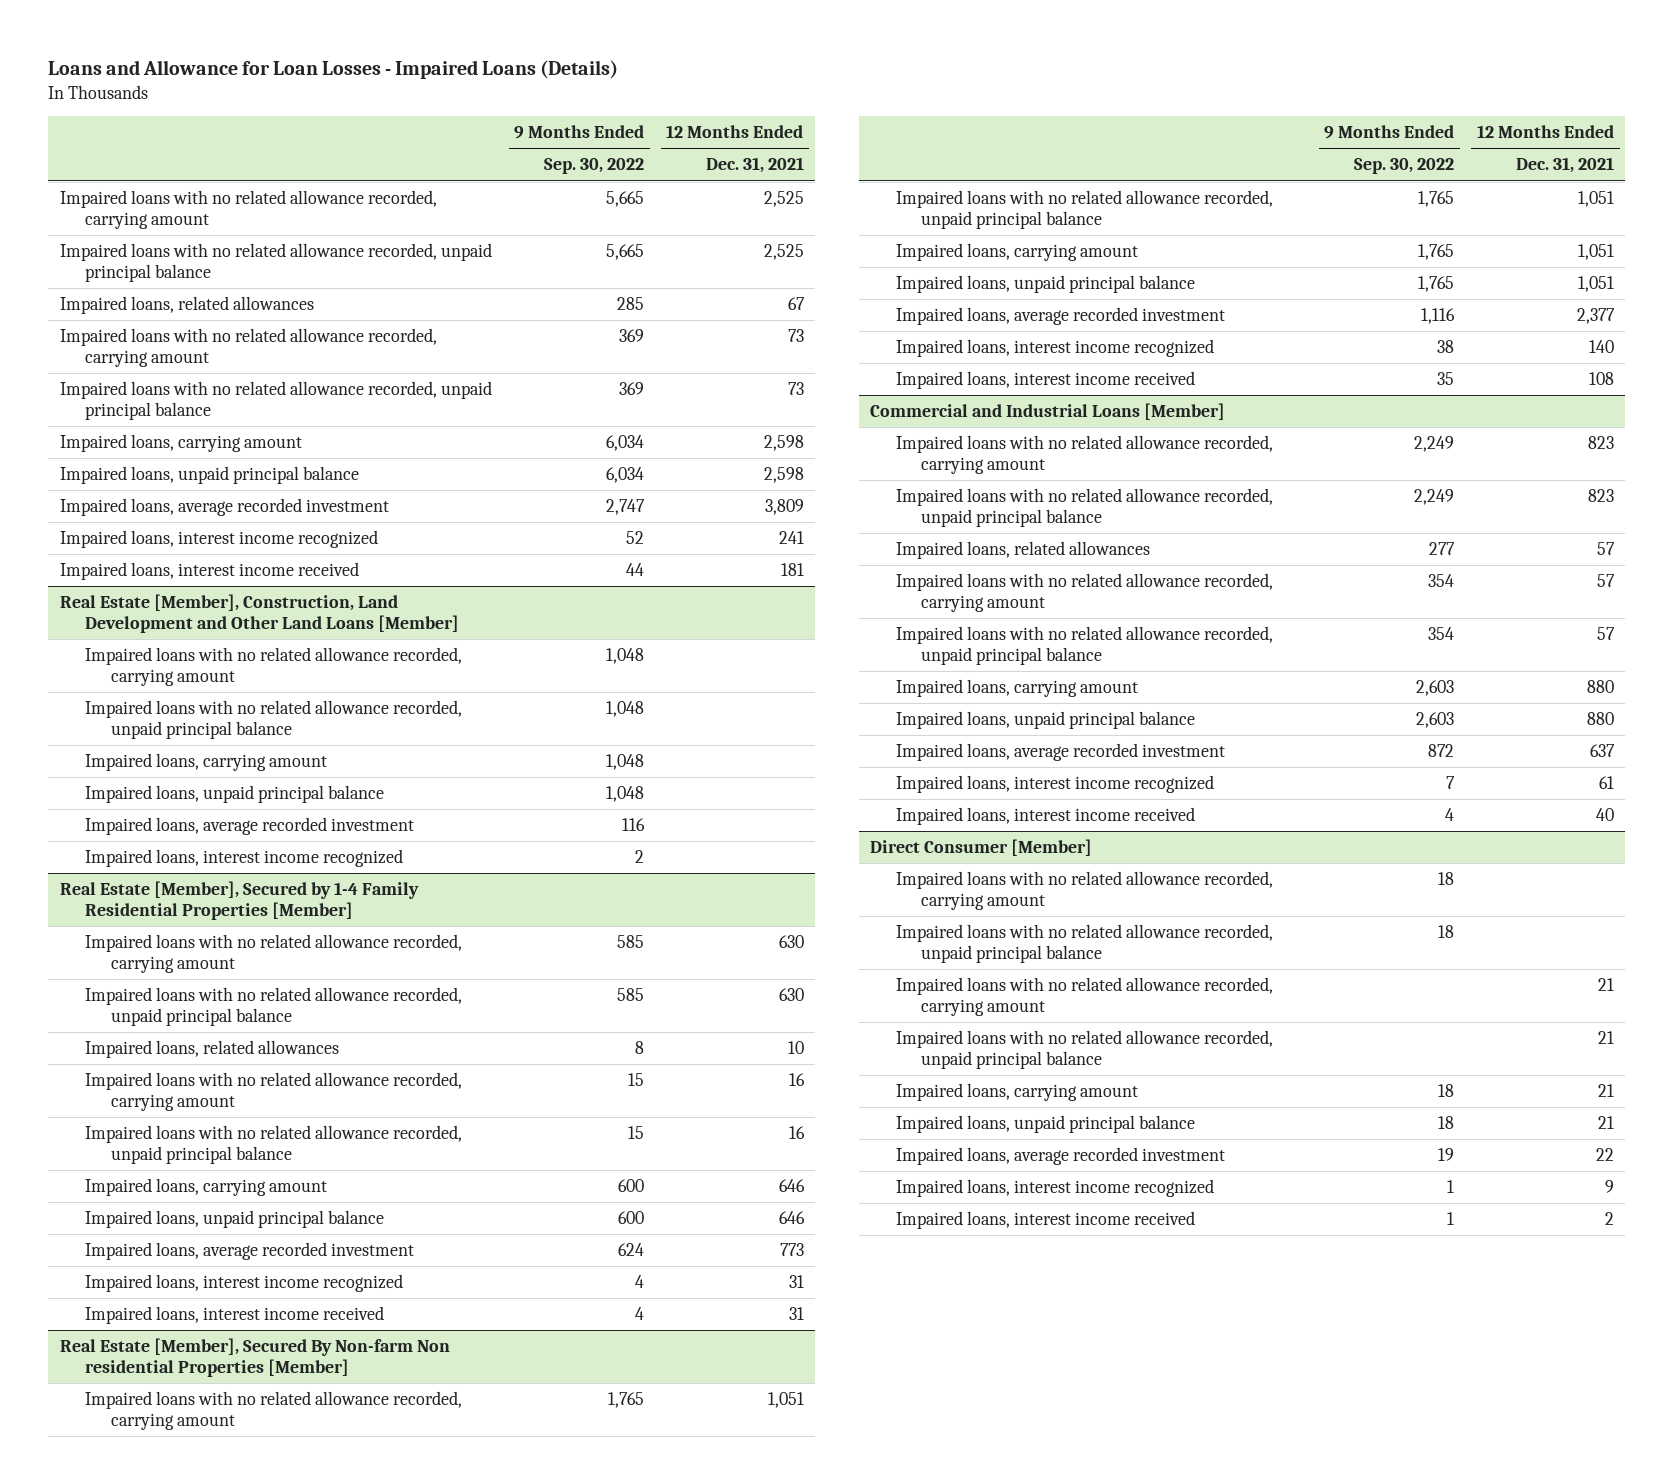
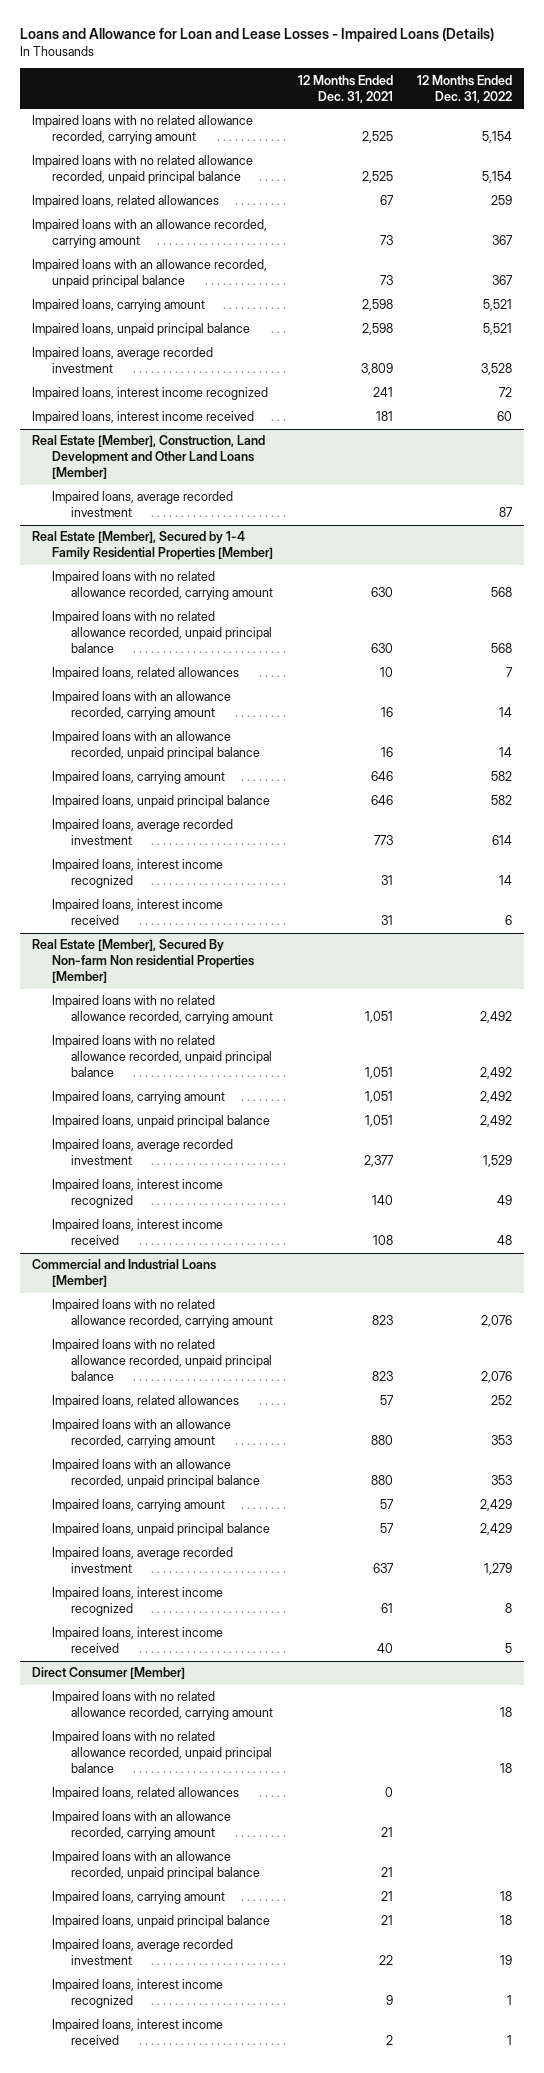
- Loans and Allowance for Loan Losses - Impaired Loans (Details)
+ Loans and Allowance for Loan and Lease Losses - Impaired Loans (Details)
- | 9 Months Ended Sep. 30, 2022 | 12 Months Ended Dec. 31, 2021
+ | 12 Months Ended Dec. 31, 2021 | 12 Months Ended Dec. 31, 2022
- Impaired loans with no related allowance recorded, carrying amount | 369 | 73
- Impaired loans with no related allowance recorded, unpaid principal balance | 369 | 73
+ Impaired loans with an allowance recorded, carrying amount | 73 | 367
+ Impaired loans with an allowance recorded, unpaid principal balance | 73 | 367
@ Real Estate [Member], Construction, Land Development and Other Land Loans [Member]
- Impaired loans with no related allowance recorded, carrying amount | 1,048 |
- Impaired loans with no related allowance recorded, unpaid principal balance | 1,048 |
- Impaired loans, carrying amount | 1,048 |
- Impaired loans, unpaid principal balance | 1,048 |
- Impaired loans, interest income recognized | 2 |
@ Real Estate [Member], Secured by 1-4 Family Residential Properties [Member]
- Impaired loans with no related allowance recorded, carrying amount | 15 | 16
- Impaired loans with no related allowance recorded, unpaid principal balance | 15 | 16
+ Impaired loans with an allowance recorded, carrying amount | 16 | 14
+ Impaired loans with an allowance recorded, unpaid principal balance | 16 | 14
@ Commercial and Industrial Loans [Member]
- Impaired loans with no related allowance recorded, carrying amount | 354 | 57
- Impaired loans with no related allowance recorded, unpaid principal balance | 354 | 57
- Impaired loans, carrying amount | 2,603 | 880
- Impaired loans, unpaid principal balance | 2,603 | 880
+ Impaired loans with an allowance recorded, carrying amount | 880 | 353
+ Impaired loans with an allowance recorded, unpaid principal balance | 880 | 353
+ Impaired loans, carrying amount | 57 | 2,429
+ Impaired loans, unpaid principal balance | 57 | 2,429
@ Direct Consumer [Member]
- Impaired loans with no related allowance recorded, carrying amount | | 21
- Impaired loans with no related allowance recorded, unpaid principal balance | | 21
+ Impaired loans, related allowances | 0 |
+ Impaired loans with an allowance recorded, carrying amount | 21 |
+ Impaired loans with an allowance recorded, unpaid principal balance | 21 |

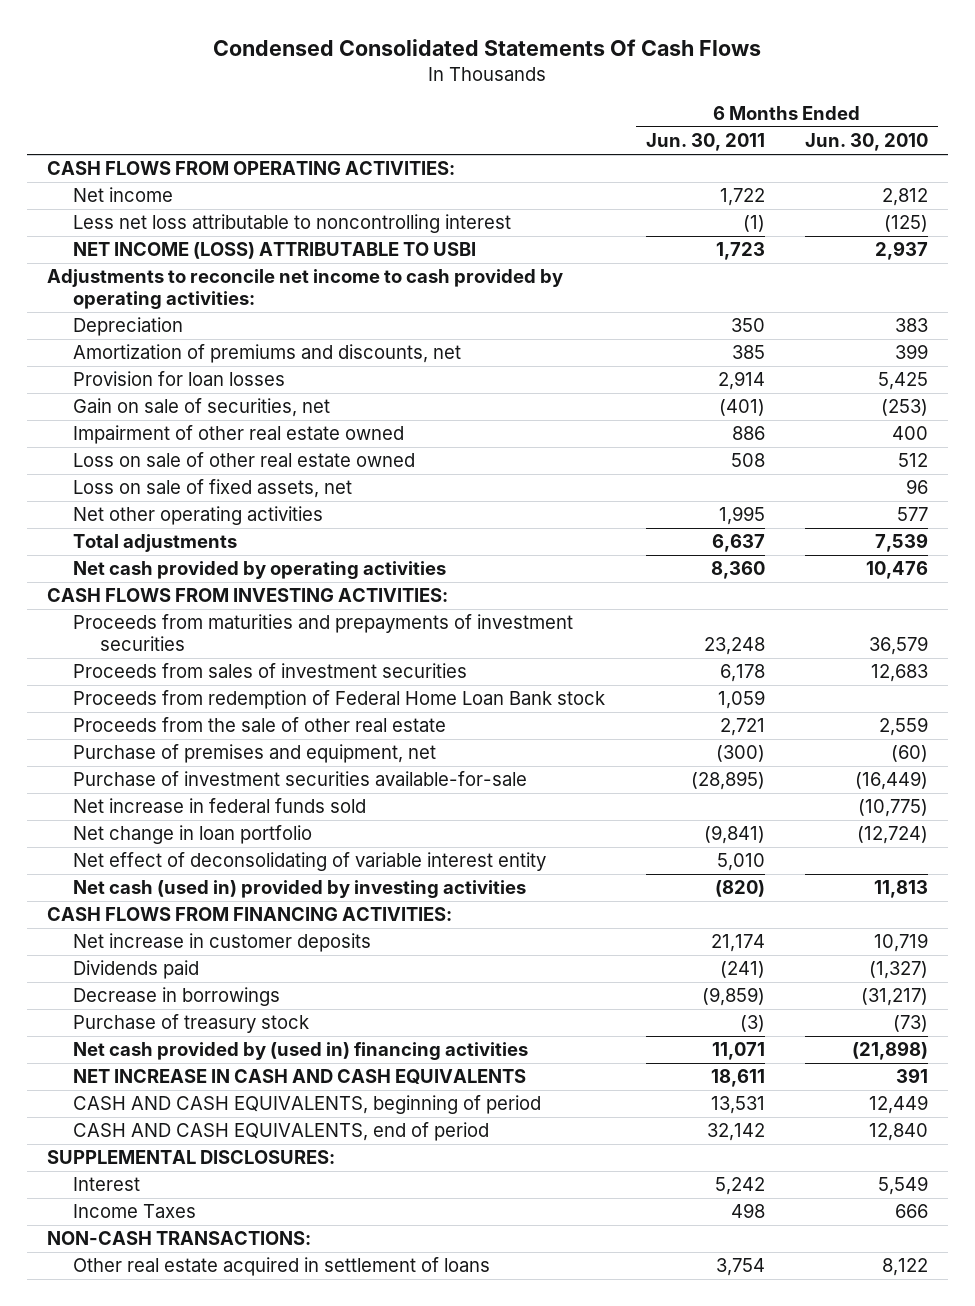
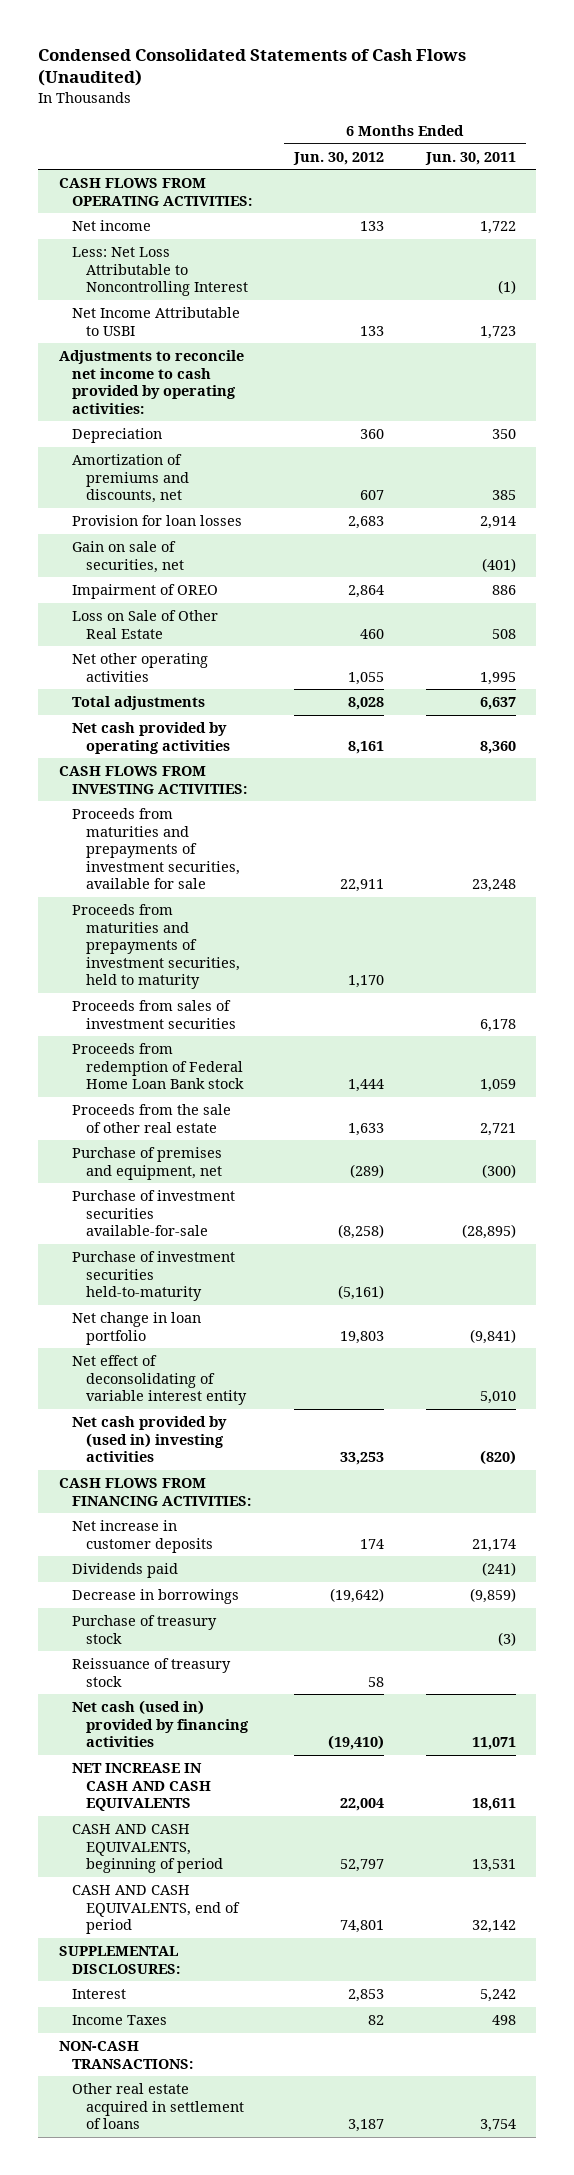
- Condensed Consolidated Statements Of Cash Flows
+ Condensed Consolidated Statements of Cash Flows (Unaudited)
- | 6 Months Ended Jun. 30, 2011 | 6 Months Ended Jun. 30, 2010
+ | 6 Months Ended Jun. 30, 2012 | 6 Months Ended Jun. 30, 2011
- Less net loss attributable to noncontrolling interest | (1) | (125)
- NET INCOME (LOSS) ATTRIBUTABLE TO USBI | 1,723 | 2,937
+ Less: Net Loss Attributable to Noncontrolling Interest | | (1)
+ Net Income Attributable to USBI | 133 | 1,723
- Impairment of other real estate owned | 886 | 400
- Loss on sale of other real estate owned | 508 | 512
- Loss on sale of fixed assets, net | | 96
+ Impairment of OREO | 2,864 | 886
+ Loss on Sale of Other Real Estate | 460 | 508
- Proceeds from maturities and prepayments of investment securities | 23,248 | 36,579
+ Proceeds from maturities and prepayments of investment securities, available for sale | 22,911 | 23,248
+ Proceeds from maturities and prepayments of investment securities, held to maturity | 1,170 |
- Net increase in federal funds sold | | (10,775)
+ Purchase of investment securities held-to-maturity | (5,161) |
- Net cash (used in) provided by investing activities | (820) | 11,813
+ Net cash provided by (used in) investing activities | 33,253 | (820)
- Net cash provided by (used in) financing activities | 11,071 | (21,898)
+ Reissuance of treasury stock | 58 |
+ Net cash (used in) provided by financing activities | (19,410) | 11,071

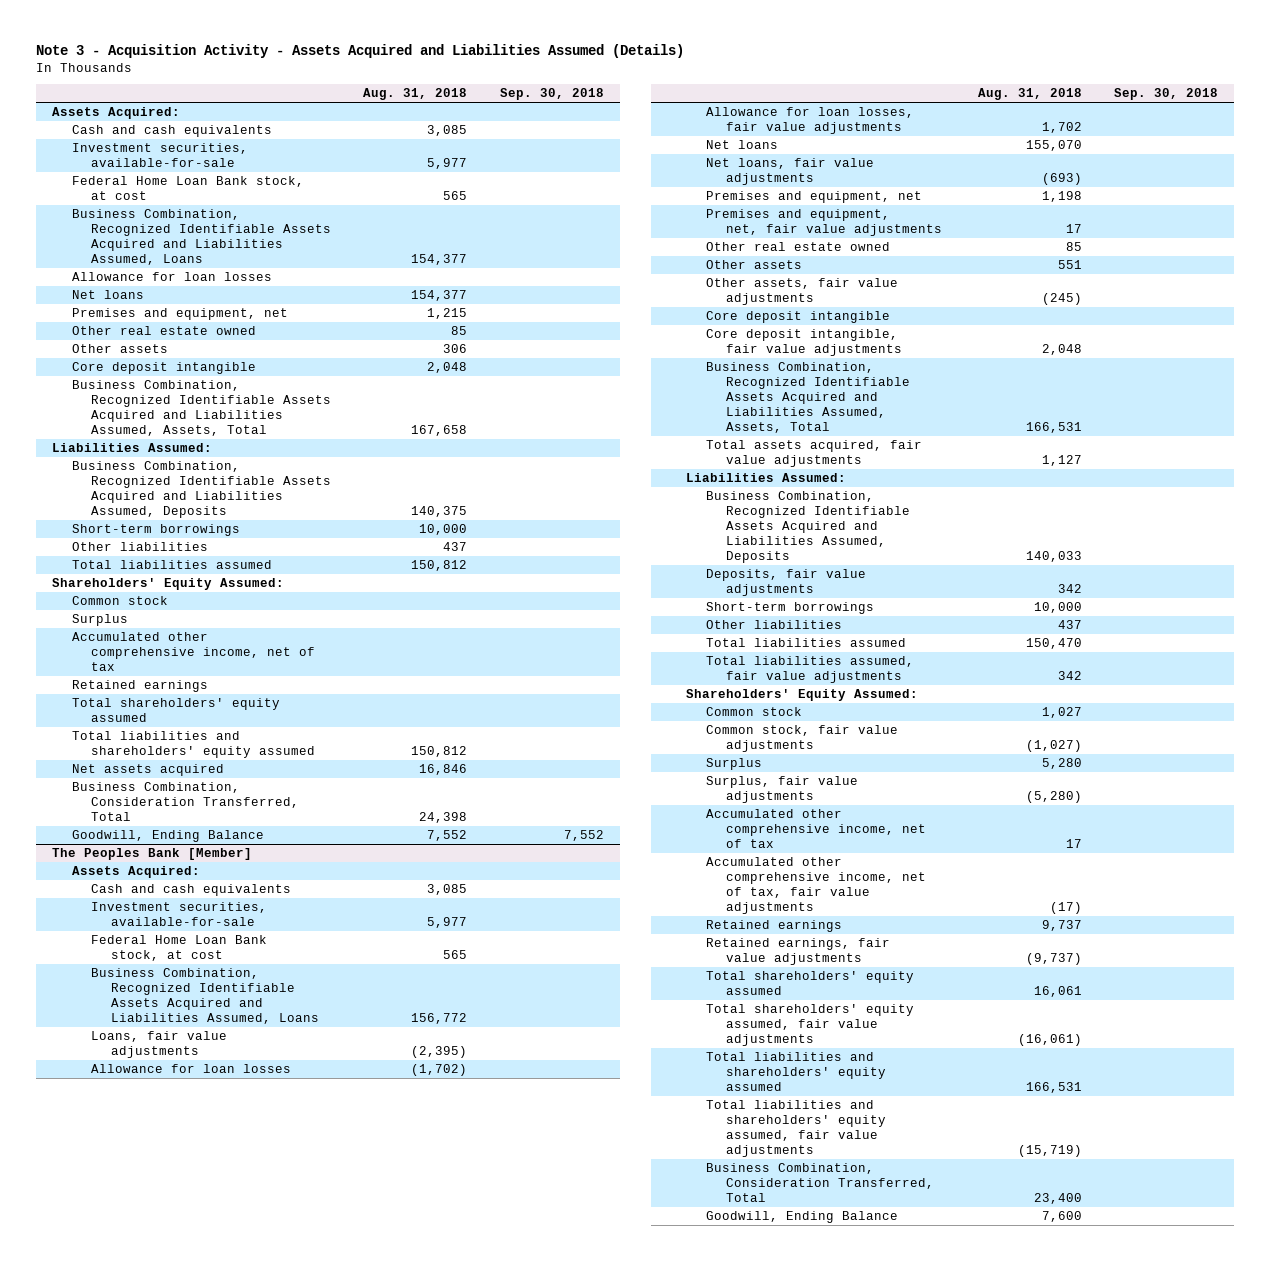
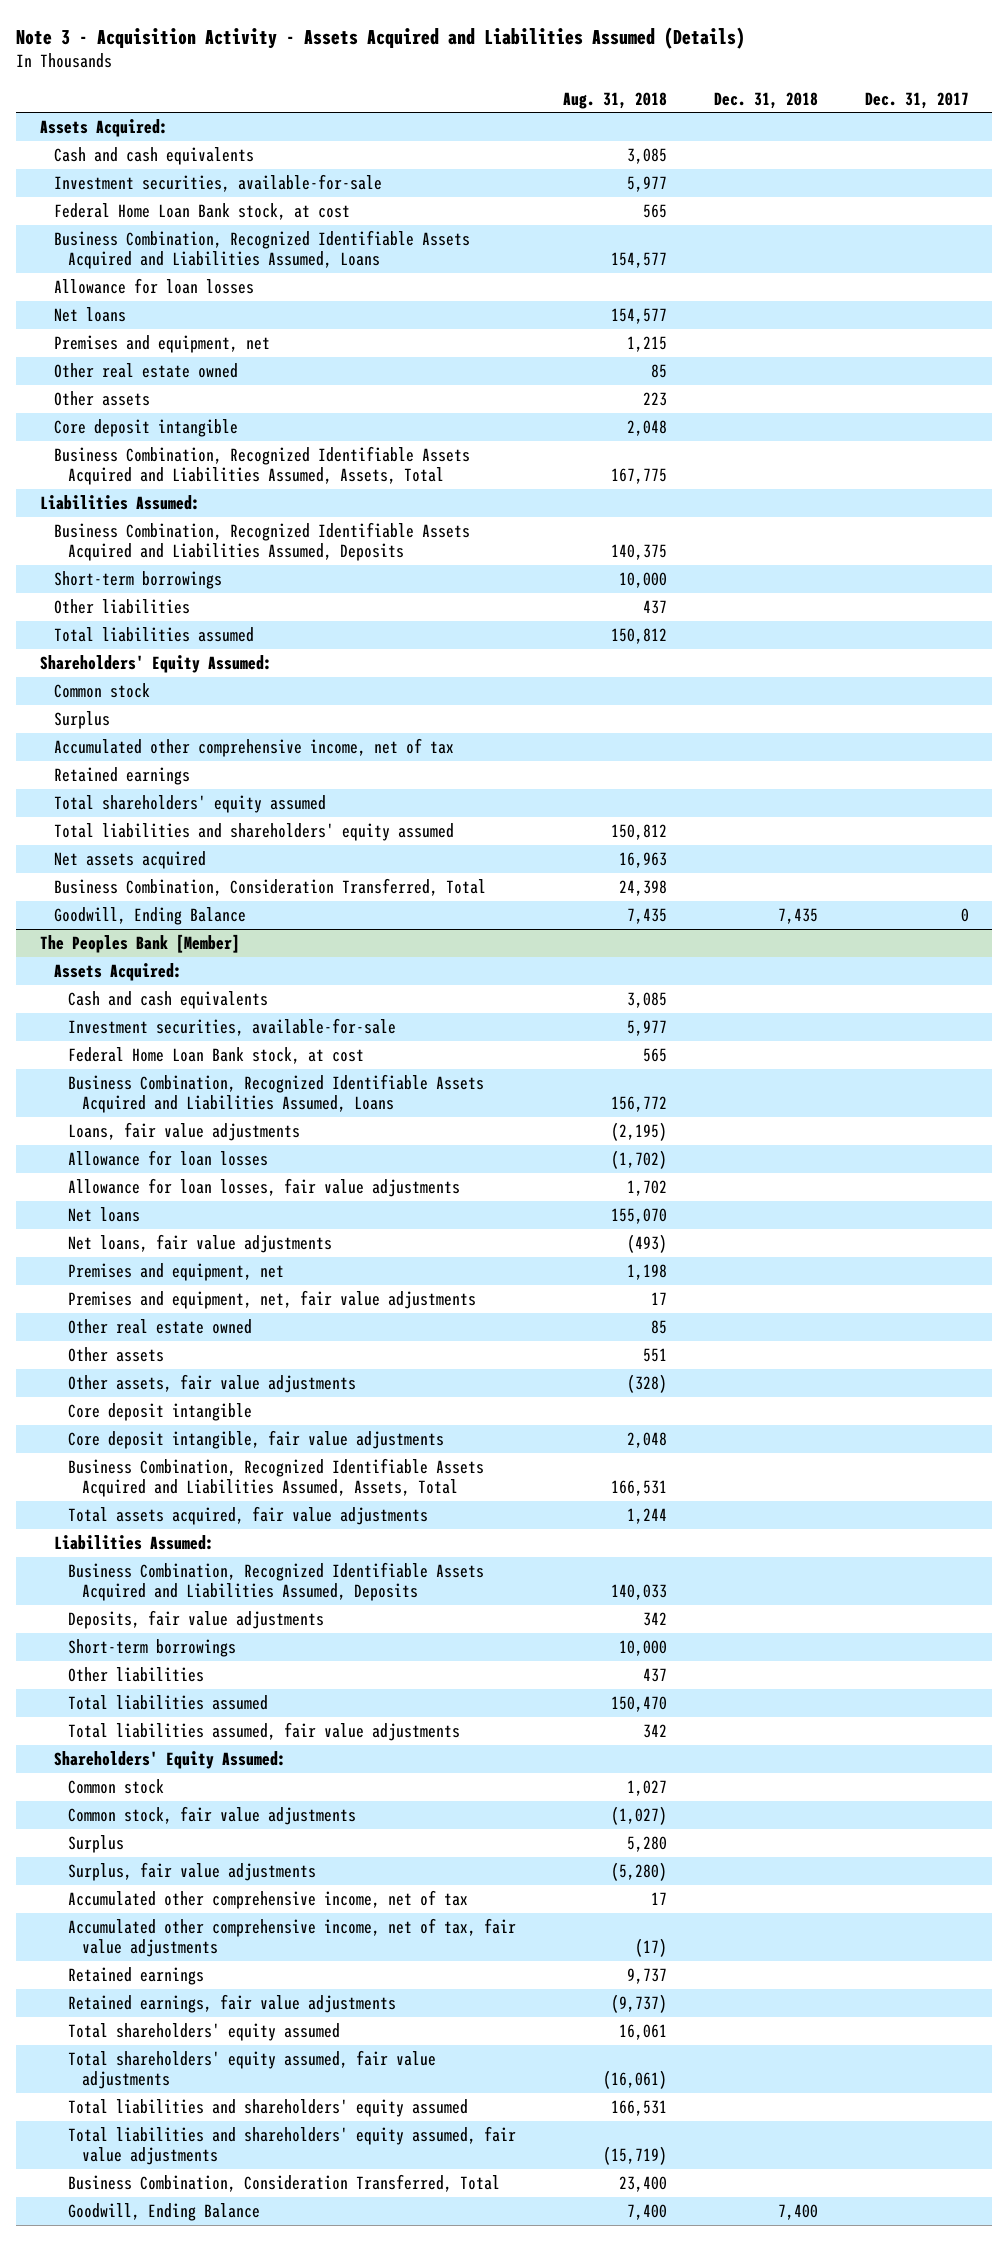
- | Aug. 31, 2018 | Sep. 30, 2018
+ | Aug. 31, 2018 | Dec. 31, 2018 | Dec. 31, 2017
- Business Combination, Recognized Identifiable Assets Acquired and Liabilities Assumed, Loans | 154,377 |
+ Business Combination, Recognized Identifiable Assets Acquired and Liabilities Assumed, Loans | 154,577 | |
- Net loans | 154,377 |
+ Net loans | 154,577 | |
- Other assets | 306 |
+ Other assets | 223 | |
- Business Combination, Recognized Identifiable Assets Acquired and Liabilities Assumed, Assets, Total | 167,658 |
+ Business Combination, Recognized Identifiable Assets Acquired and Liabilities Assumed, Assets, Total | 167,775 | |
- Net assets acquired | 16,846 |
+ Net assets acquired | 16,963 | |
- Goodwill, Ending Balance | 7,552 | 7,552
+ Goodwill, Ending Balance | 7,435 | 7,435 | 0
@ The Peoples Bank [Member]
- Loans, fair value adjustments | (2,395) |
+ Loans, fair value adjustments | (2,195) | |
- Net loans, fair value adjustments | (693) |
+ Net loans, fair value adjustments | (493) | |
- Other assets, fair value adjustments | (245) |
+ Other assets, fair value adjustments | (328) | |
- Total assets acquired, fair value adjustments | 1,127 |
+ Total assets acquired, fair value adjustments | 1,244 | |
- Goodwill, Ending Balance | 7,600 |
+ Goodwill, Ending Balance | 7,400 | 7,400 |

